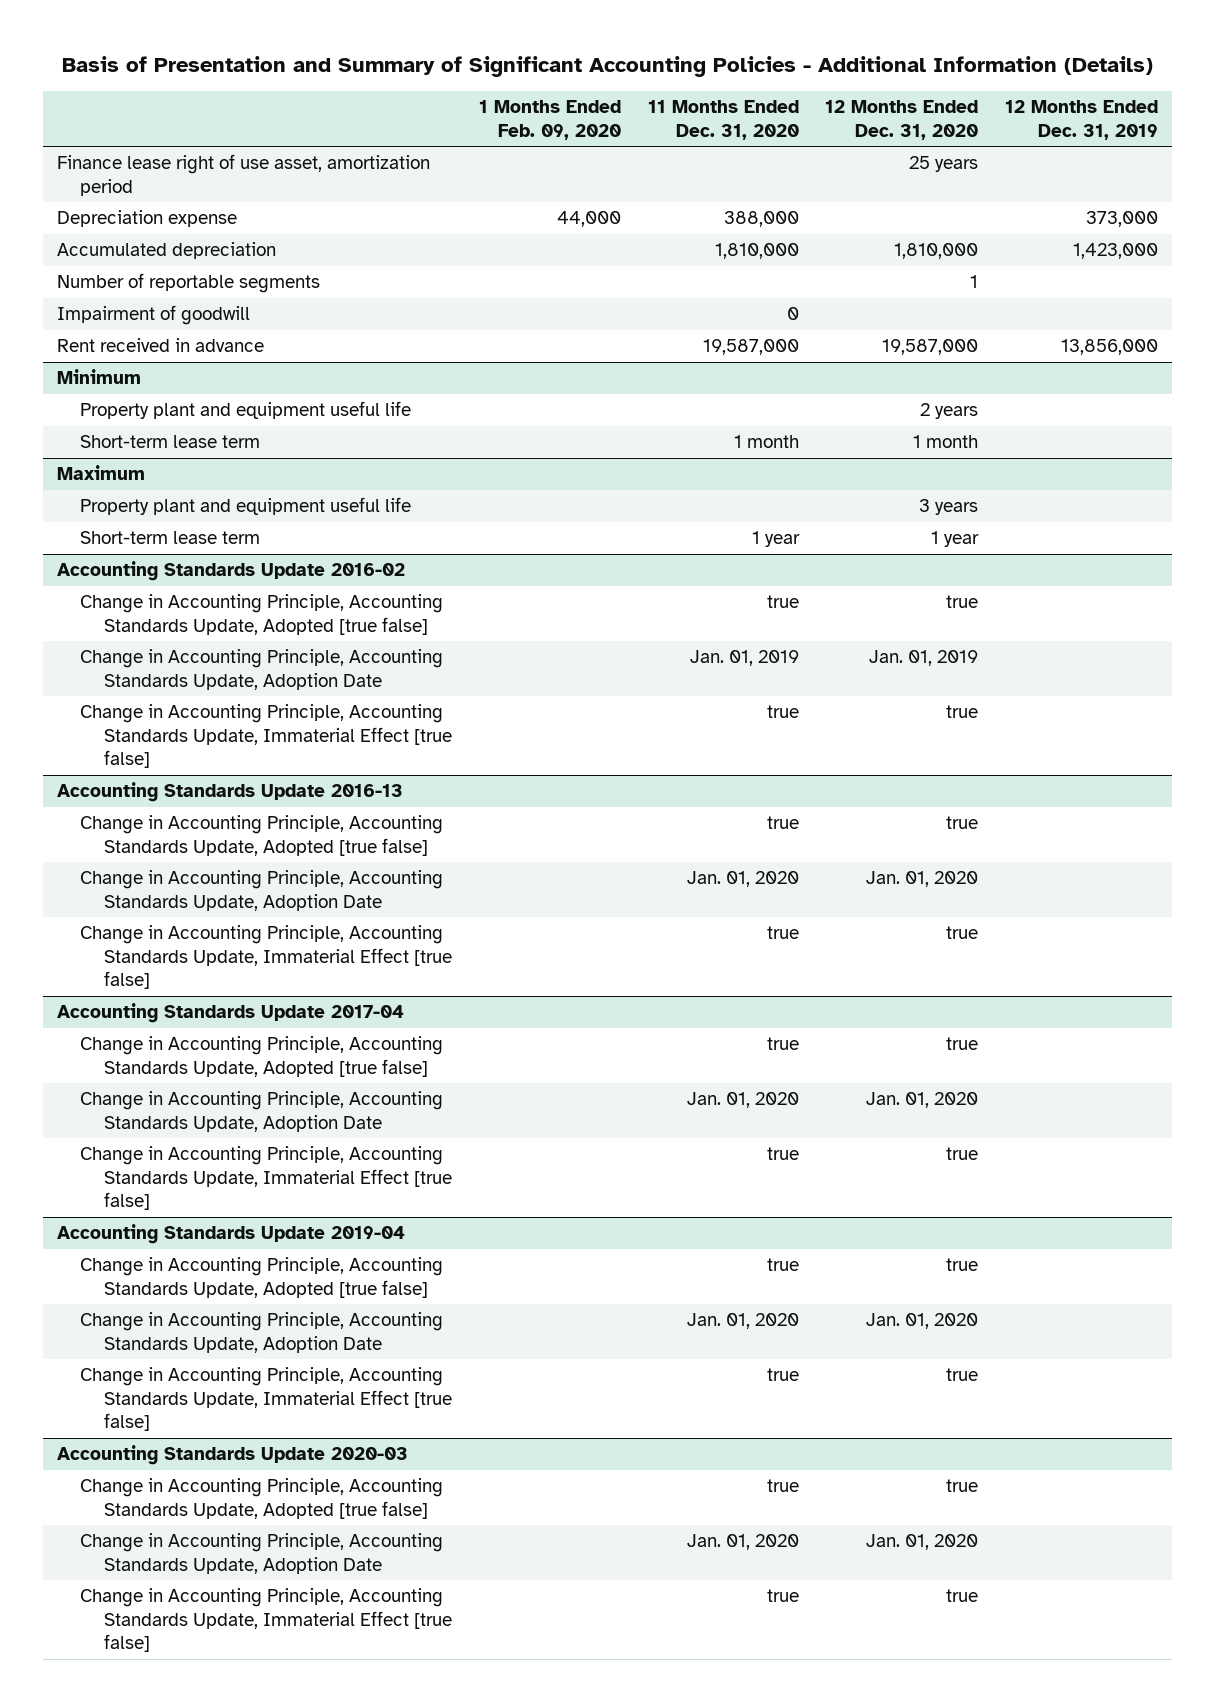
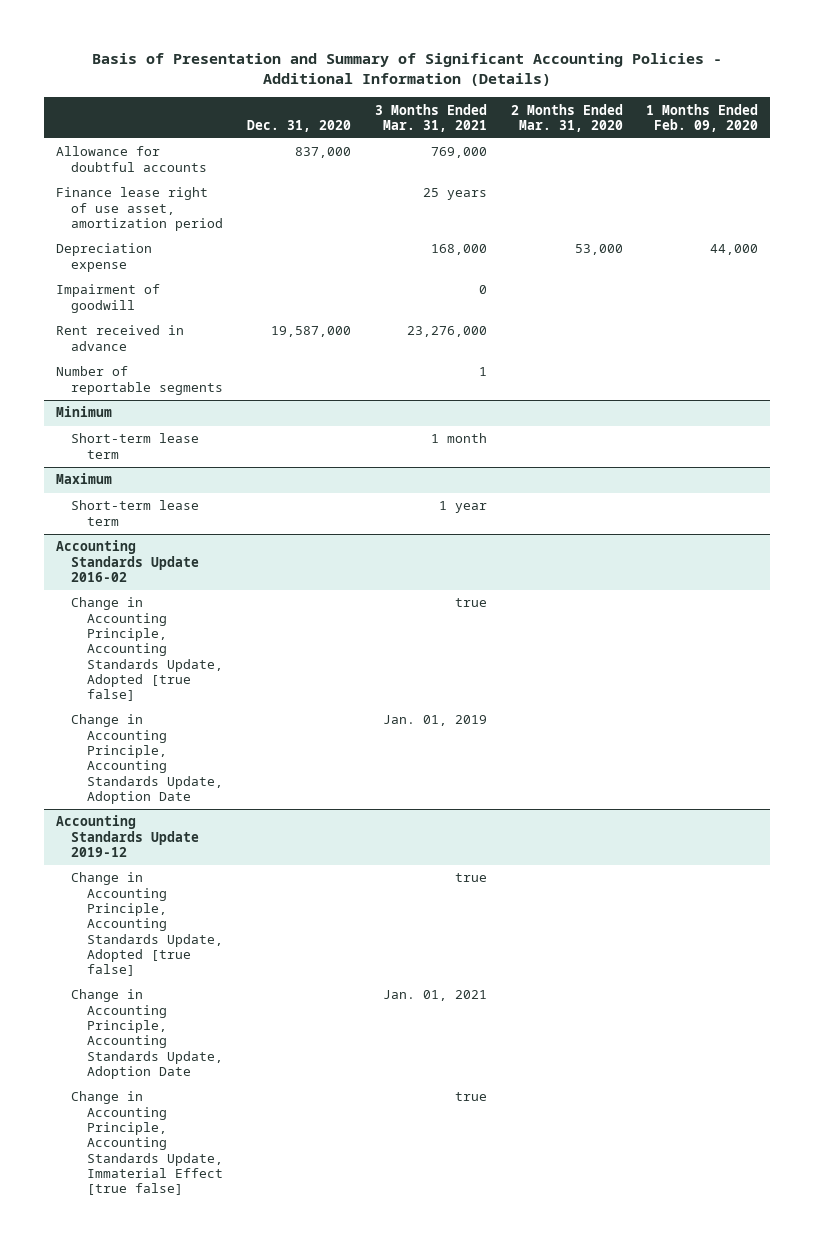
- | 1 Months Ended Feb. 09, 2020 | 11 Months Ended Dec. 31, 2020 | 12 Months Ended Dec. 31, 2020 | 12 Months Ended Dec. 31, 2019
+ | Dec. 31, 2020 | 3 Months Ended Mar. 31, 2021 | 2 Months Ended Mar. 31, 2020 | 1 Months Ended Feb. 09, 2020
+ Allowance for doubtful accounts | 837,000 | 769,000 | |
- Accumulated depreciation | | 1,810,000 | 1,810,000 | 1,423,000
moved down: Number of reportable segments | | 1 | |
@ Minimum
- Property plant and equipment useful life | | | 2 years |
@ Maximum
- Property plant and equipment useful life | | | 3 years |
@ Accounting Standards Update 2016-02
- Change in Accounting Principle, Accounting Standards Update, Immaterial Effect [true false] | | true | true |
- Accounting Standards Update 2016-13
- Change in Accounting Principle, Accounting Standards Update, Adopted [true false] | | true | true |
- Change in Accounting Principle, Accounting Standards Update, Adoption Date | | Jan. 01, 2020 | Jan. 01, 2020 |
- Change in Accounting Principle, Accounting Standards Update, Immaterial Effect [true false] | | true | true |
- Accounting Standards Update 2017-04
- Change in Accounting Principle, Accounting Standards Update, Adopted [true false] | | true | true |
- Change in Accounting Principle, Accounting Standards Update, Adoption Date | | Jan. 01, 2020 | Jan. 01, 2020 |
- Change in Accounting Principle, Accounting Standards Update, Immaterial Effect [true false] | | true | true |
- Accounting Standards Update 2019-04
- Change in Accounting Principle, Accounting Standards Update, Adopted [true false] | | true | true |
- Change in Accounting Principle, Accounting Standards Update, Adoption Date | | Jan. 01, 2020 | Jan. 01, 2020 |
- Change in Accounting Principle, Accounting Standards Update, Immaterial Effect [true false] | | true | true |
- Accounting Standards Update 2020-03
- Change in Accounting Principle, Accounting Standards Update, Adopted [true false] | | true | true |
- Change in Accounting Principle, Accounting Standards Update, Adoption Date | | Jan. 01, 2020 | Jan. 01, 2020 |
- Change in Accounting Principle, Accounting Standards Update, Immaterial Effect [true false] | | true | true |
+ Accounting Standards Update 2019-12
+ Change in Accounting Principle, Accounting Standards Update, Adopted [true false] | | true | |
+ Change in Accounting Principle, Accounting Standards Update, Adoption Date | | Jan. 01, 2021 | |
+ Change in Accounting Principle, Accounting Standards Update, Immaterial Effect [true false] | | true | |

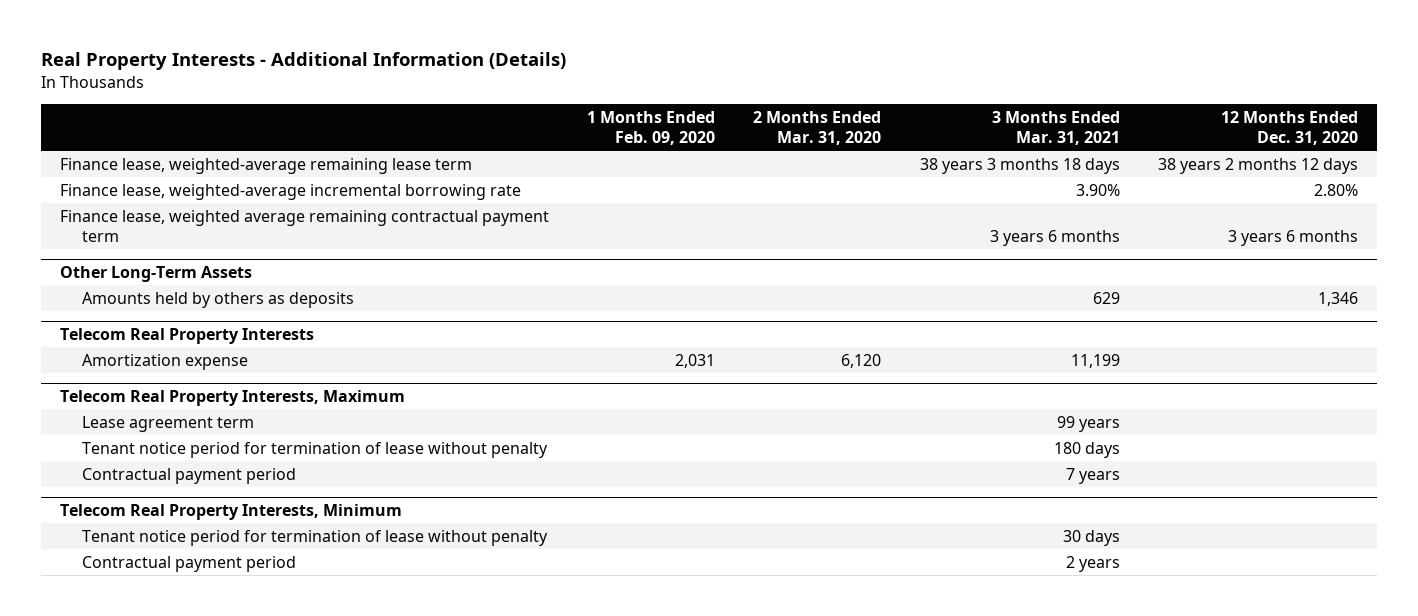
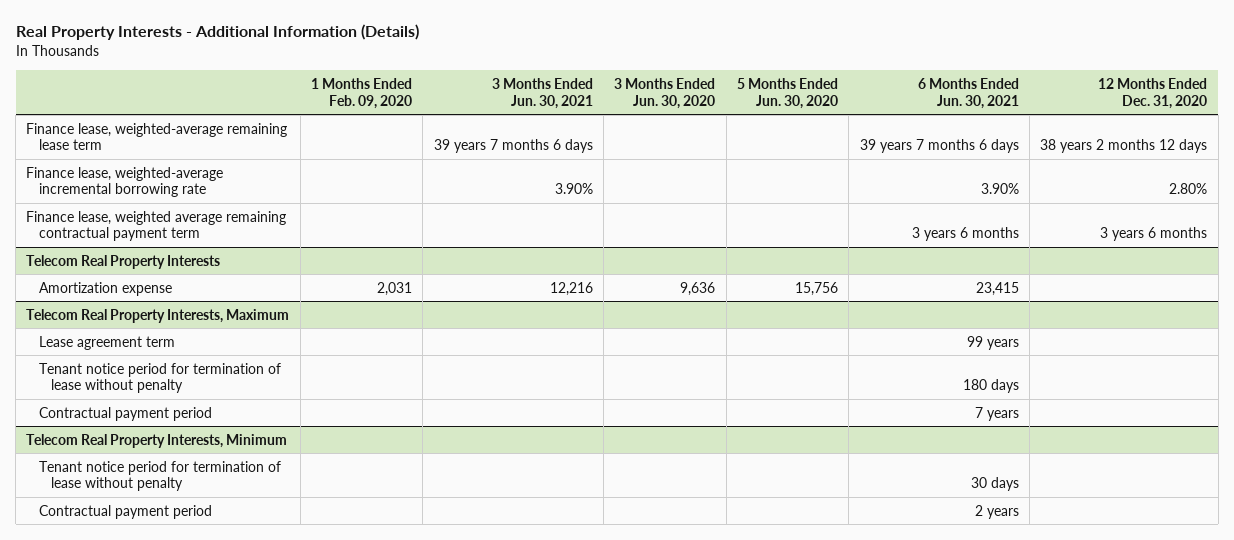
- | 1 Months Ended Feb. 09, 2020 | 2 Months Ended Mar. 31, 2020 | 3 Months Ended Mar. 31, 2021 | 12 Months Ended Dec. 31, 2020
+ | 1 Months Ended Feb. 09, 2020 | 3 Months Ended Jun. 30, 2021 | 3 Months Ended Jun. 30, 2020 | 5 Months Ended Jun. 30, 2020 | 6 Months Ended Jun. 30, 2021 | 12 Months Ended Dec. 31, 2020
- Other Long-Term Assets
- Amounts held by others as deposits | | | 629 | 1,346

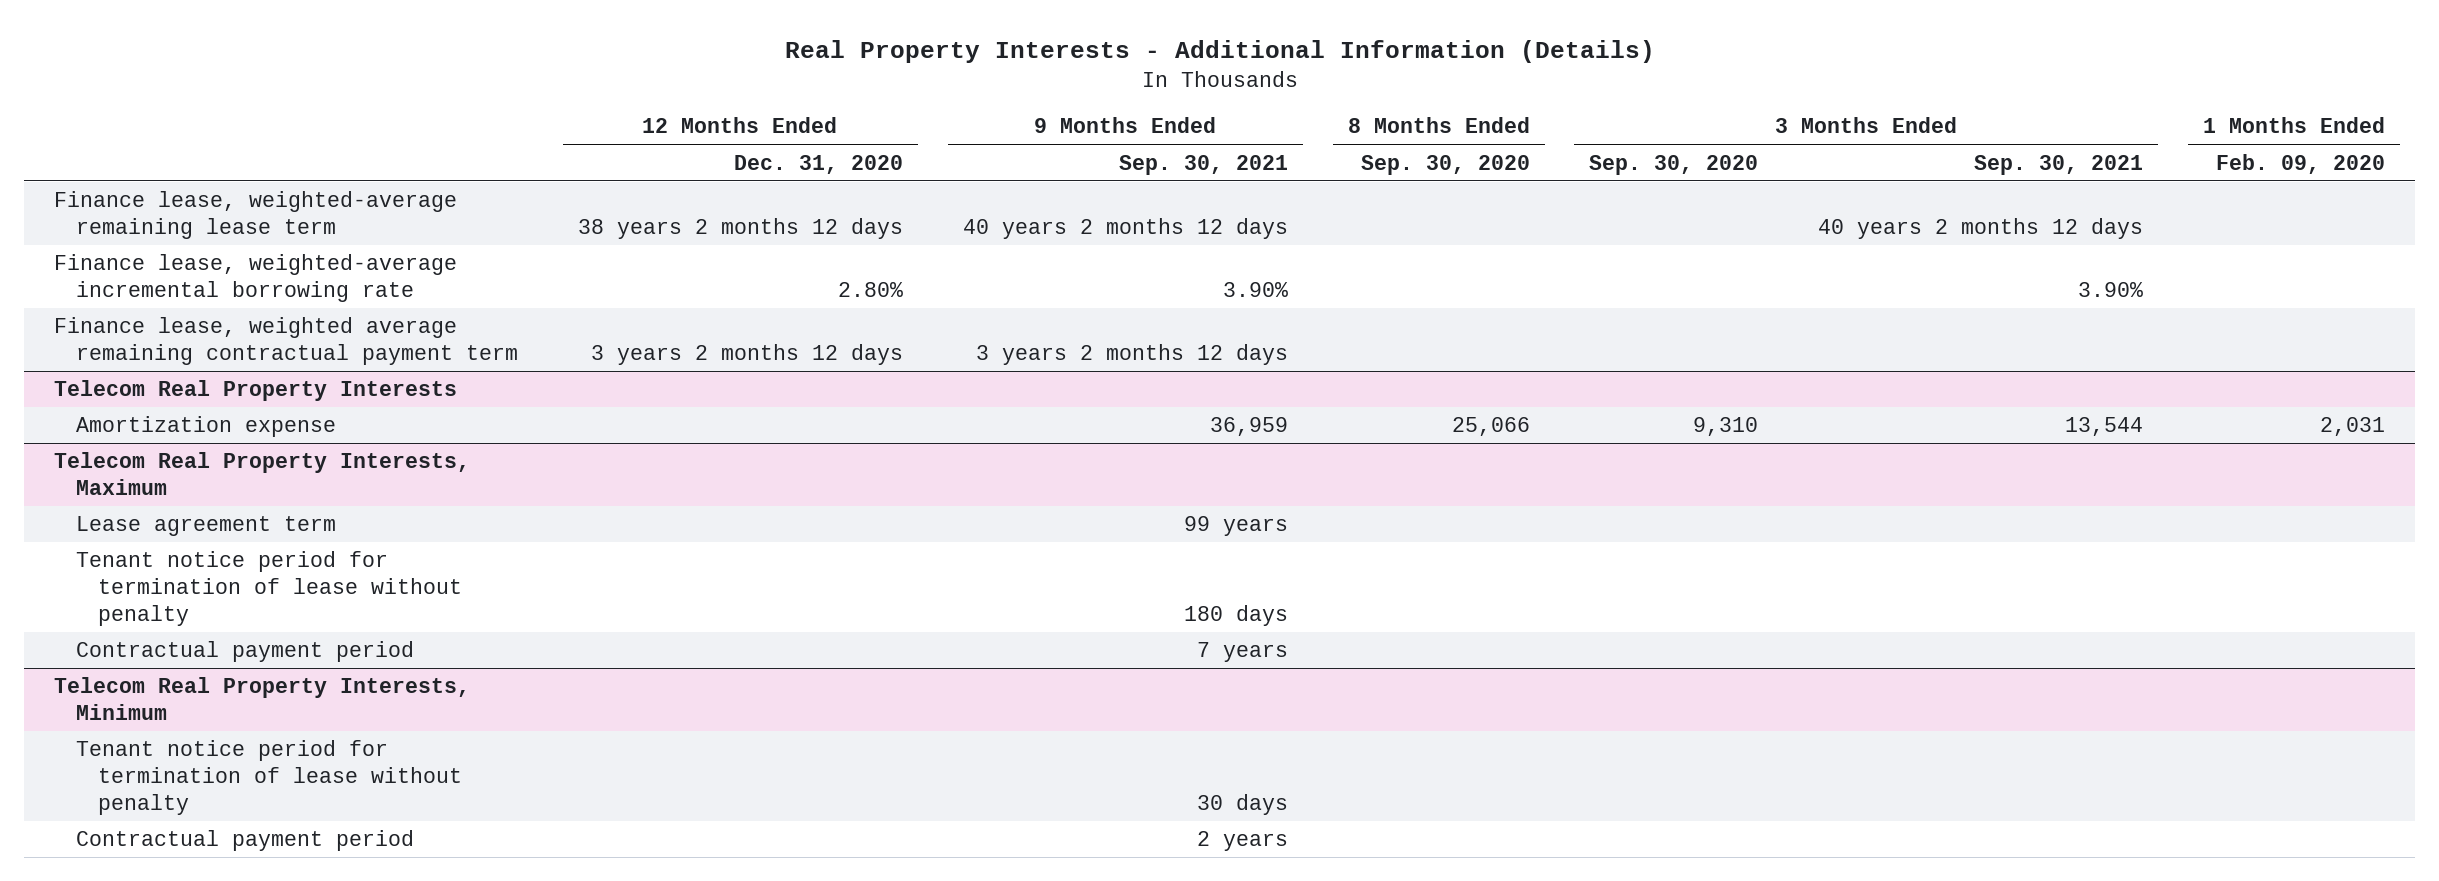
- | 1 Months Ended Feb. 09, 2020 | 3 Months Ended Jun. 30, 2021 | 3 Months Ended Jun. 30, 2020 | 5 Months Ended Jun. 30, 2020 | 6 Months Ended Jun. 30, 2021 | 12 Months Ended Dec. 31, 2020
+ | 12 Months Ended Dec. 31, 2020 | 9 Months Ended Sep. 30, 2021 | 8 Months Ended Sep. 30, 2020 | 3 Months Ended Sep. 30, 2020 | 3 Months Ended Sep. 30, 2021 | 1 Months Ended Feb. 09, 2020
- Finance lease, weighted average remaining contractual payment term | | | | | 3 years 6 months | 3 years 6 months
+ Finance lease, weighted average remaining contractual payment term | 3 years 2 months 12 days | 3 years 2 months 12 days | | | |

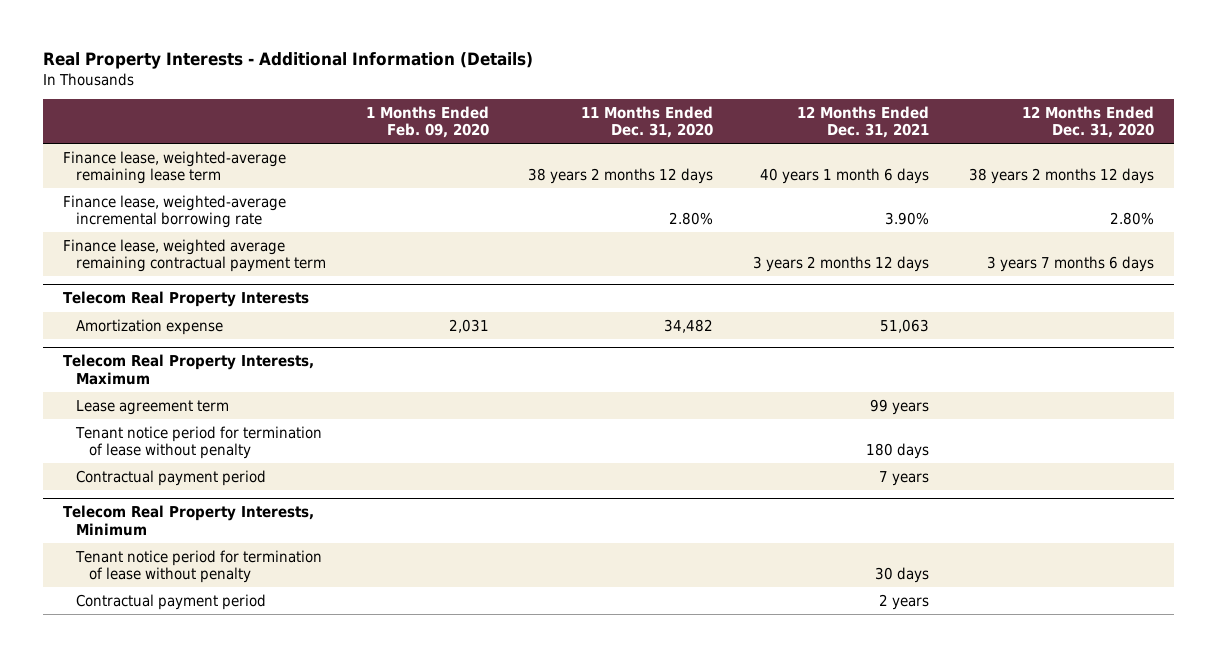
- | 12 Months Ended Dec. 31, 2020 | 9 Months Ended Sep. 30, 2021 | 8 Months Ended Sep. 30, 2020 | 3 Months Ended Sep. 30, 2020 | 3 Months Ended Sep. 30, 2021 | 1 Months Ended Feb. 09, 2020
+ | 1 Months Ended Feb. 09, 2020 | 11 Months Ended Dec. 31, 2020 | 12 Months Ended Dec. 31, 2021 | 12 Months Ended Dec. 31, 2020
- Finance lease, weighted average remaining contractual payment term | 3 years 2 months 12 days | 3 years 2 months 12 days | | | |
+ Finance lease, weighted average remaining contractual payment term | | | 3 years 2 months 12 days | 3 years 7 months 6 days

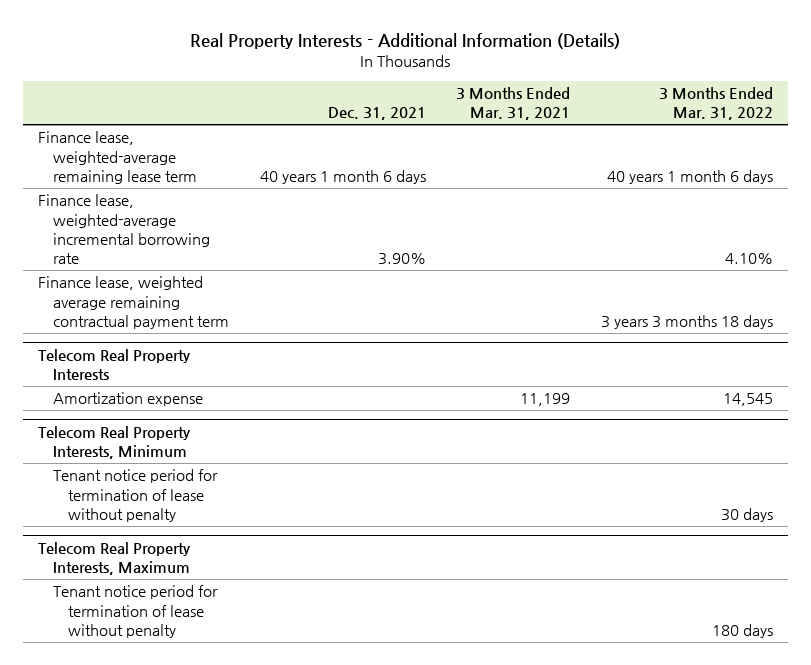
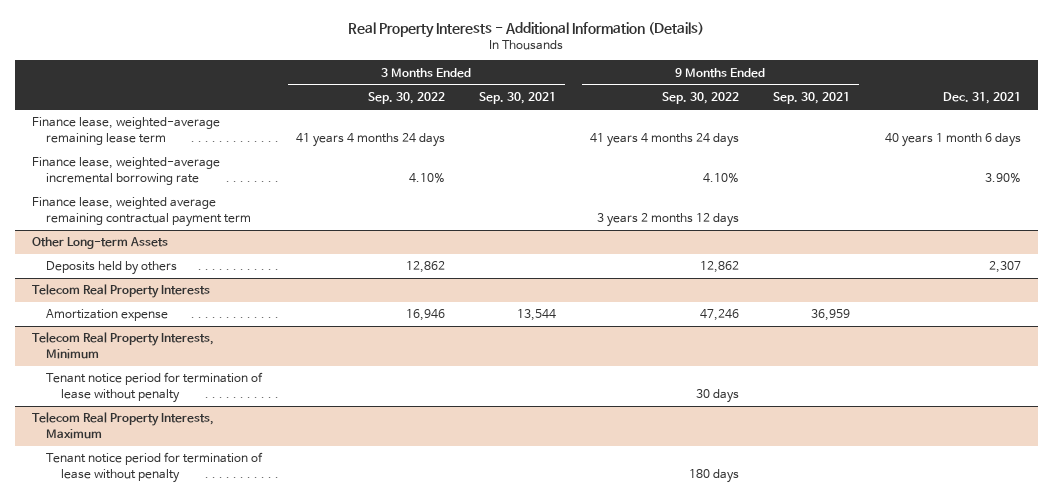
- | Dec. 31, 2021 | 3 Months Ended Mar. 31, 2021 | 3 Months Ended Mar. 31, 2022
+ | 3 Months Ended Sep. 30, 2022 | 3 Months Ended Sep. 30, 2021 | 9 Months Ended Sep. 30, 2022 | 9 Months Ended Sep. 30, 2021 | Dec. 31, 2021
+ Other Long-term Assets
+ Deposits held by others | 12,862 | | 12,862 | | 2,307

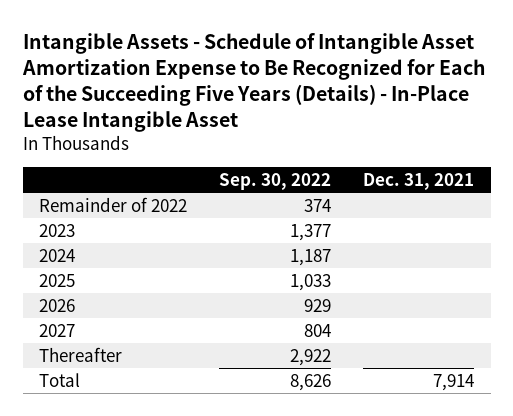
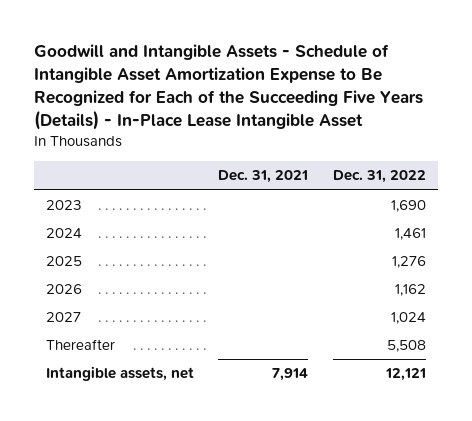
- Intangible Assets - Schedule of Intangible Asset Amortization Expense to Be Recognized for Each of the Succeeding Five Years (Details) - In-Place Lease Intangible Asset
+ Goodwill and Intangible Assets - Schedule of Intangible Asset Amortization Expense to Be Recognized for Each of the Succeeding Five Years (Details) - In-Place Lease Intangible Asset
- | Sep. 30, 2022 | Dec. 31, 2021
+ | Dec. 31, 2021 | Dec. 31, 2022
- Remainder of 2022 | 374 |
- Total | 8,626 | 7,914
+ Intangible assets, net | 7,914 | 12,121

